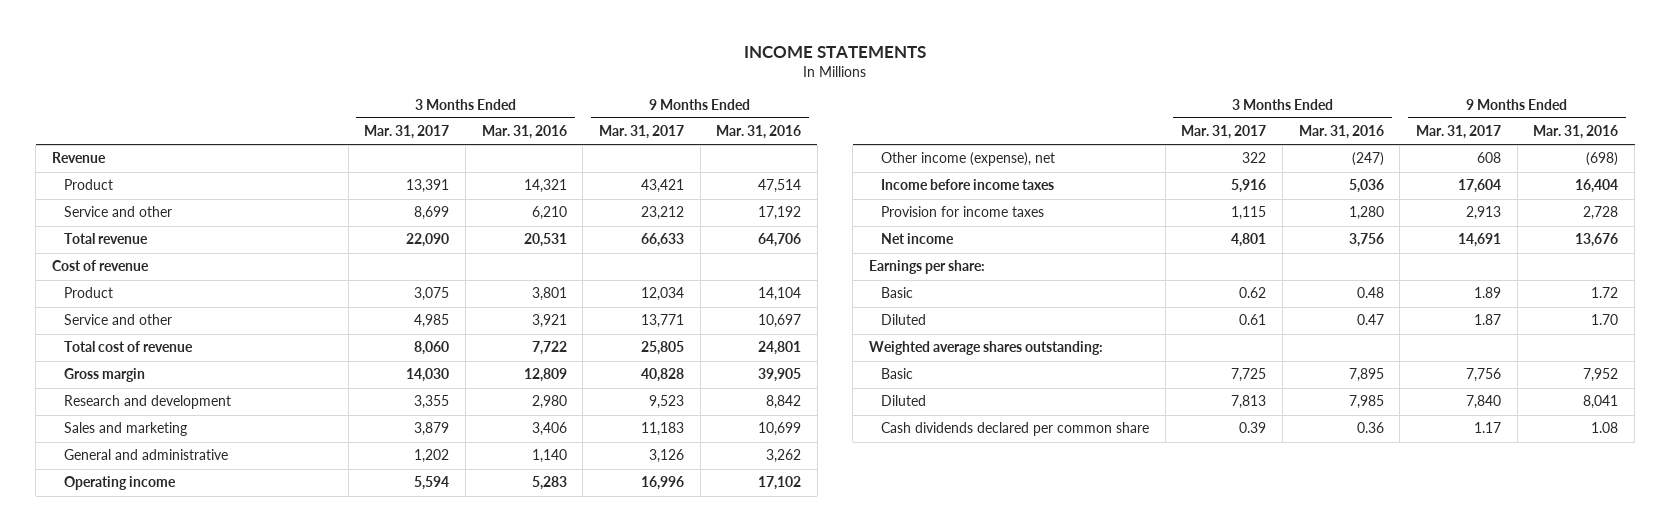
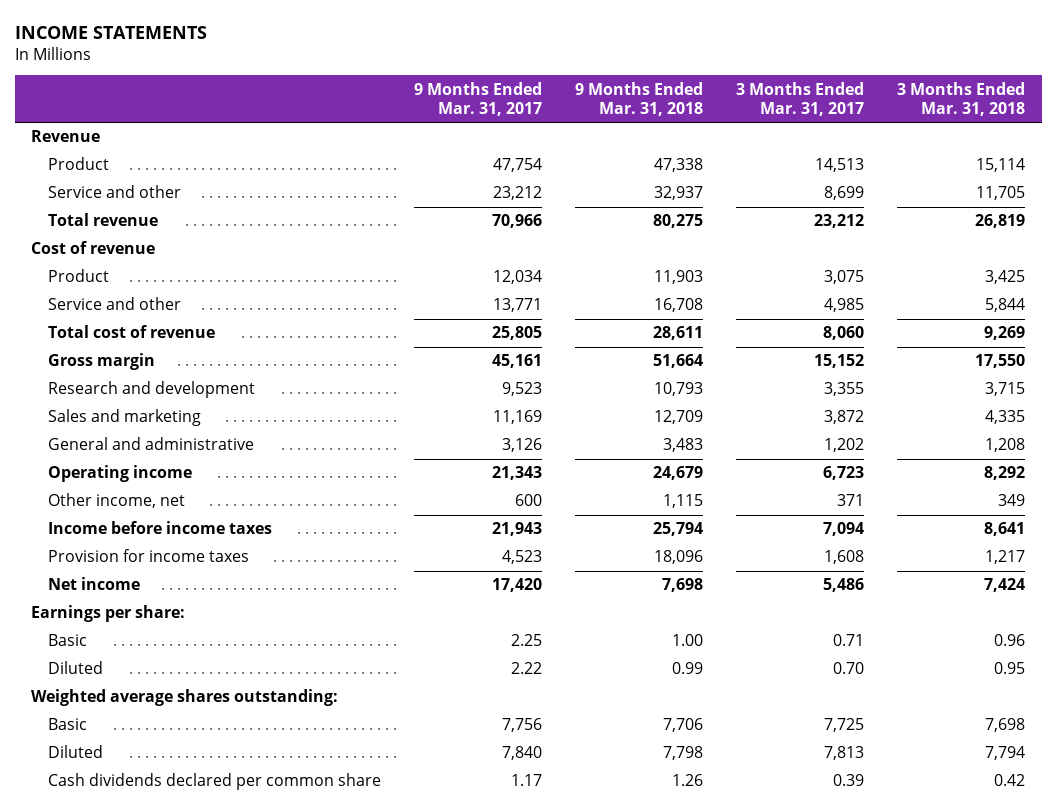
- | 3 Months Ended Mar. 31, 2017 | 3 Months Ended Mar. 31, 2016 | 9 Months Ended Mar. 31, 2017 | 9 Months Ended Mar. 31, 2016
+ | 9 Months Ended Mar. 31, 2017 | 9 Months Ended Mar. 31, 2018 | 3 Months Ended Mar. 31, 2017 | 3 Months Ended Mar. 31, 2018
- Product | 13,391 | 14,321 | 43,421 | 47,514
+ Product | 47,754 | 47,338 | 14,513 | 15,114
- Total revenue | 22,090 | 20,531 | 66,633 | 64,706
+ Total revenue | 70,966 | 80,275 | 23,212 | 26,819
- Gross margin | 14,030 | 12,809 | 40,828 | 39,905
+ Gross margin | 45,161 | 51,664 | 15,152 | 17,550
- Sales and marketing | 3,879 | 3,406 | 11,183 | 10,699
+ Sales and marketing | 11,169 | 12,709 | 3,872 | 4,335
- Operating income | 5,594 | 5,283 | 16,996 | 17,102
- Other income (expense), net | 322 | (247) | 608 | (698)
- Income before income taxes | 5,916 | 5,036 | 17,604 | 16,404
- Provision for income taxes | 1,115 | 1,280 | 2,913 | 2,728
- Net income | 4,801 | 3,756 | 14,691 | 13,676
+ Operating income | 21,343 | 24,679 | 6,723 | 8,292
+ Other income, net | 600 | 1,115 | 371 | 349
+ Income before income taxes | 21,943 | 25,794 | 7,094 | 8,641
+ Provision for income taxes | 4,523 | 18,096 | 1,608 | 1,217
+ Net income | 17,420 | 7,698 | 5,486 | 7,424
- Basic | 0.62 | 0.48 | 1.89 | 1.72
- Diluted | 0.61 | 0.47 | 1.87 | 1.70
+ Basic | 2.25 | 1.00 | 0.71 | 0.96
+ Diluted | 2.22 | 0.99 | 0.70 | 0.95

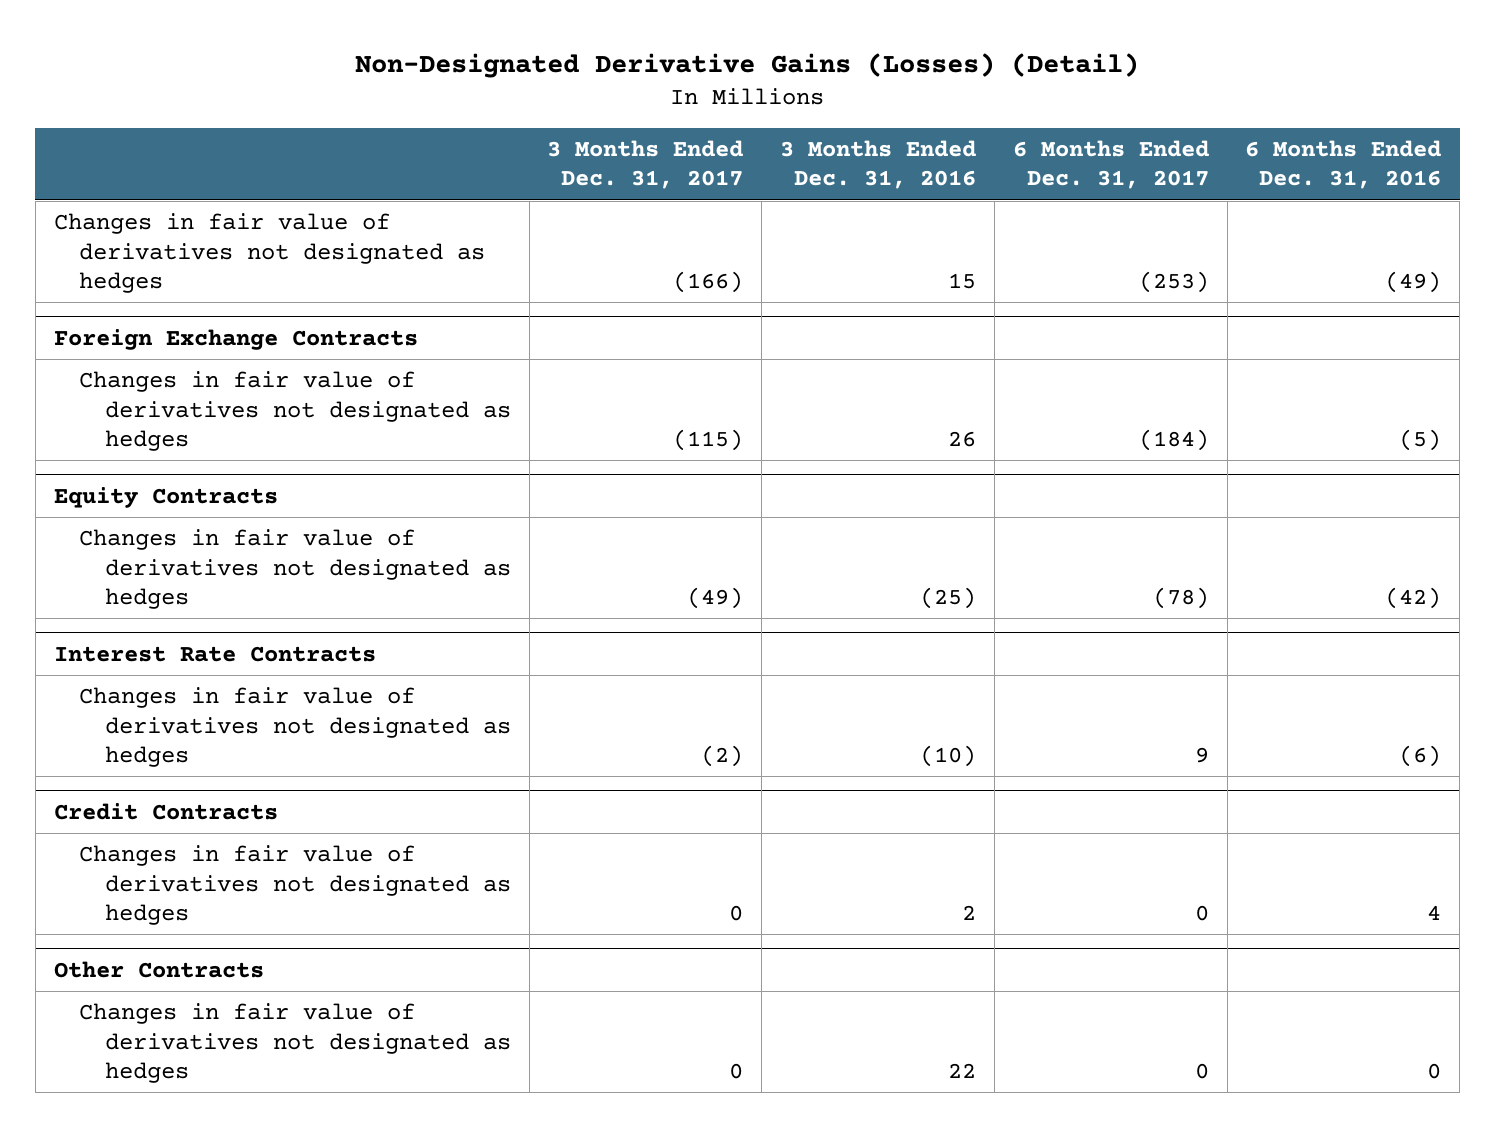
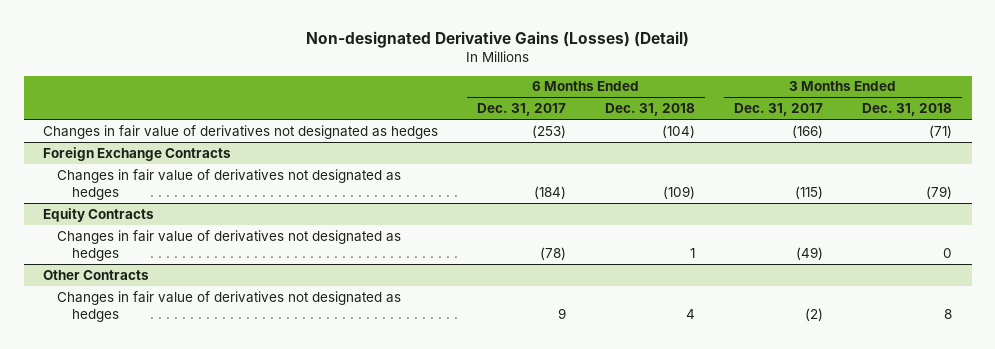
- Non-Designated Derivative Gains (Losses) (Detail)
+ Non-designated Derivative Gains (Losses) (Detail)
- | 3 Months Ended Dec. 31, 2017 | 3 Months Ended Dec. 31, 2016 | 6 Months Ended Dec. 31, 2017 | 6 Months Ended Dec. 31, 2016
+ | 6 Months Ended Dec. 31, 2017 | 6 Months Ended Dec. 31, 2018 | 3 Months Ended Dec. 31, 2017 | 3 Months Ended Dec. 31, 2018
- Interest Rate Contracts
- Changes in fair value of derivatives not designated as hedges | (2) | (10) | 9 | (6)
- Credit Contracts
- Changes in fair value of derivatives not designated as hedges | 0 | 2 | 0 | 4
@ Other Contracts
- Changes in fair value of derivatives not designated as hedges | 0 | 22 | 0 | 0
+ Changes in fair value of derivatives not designated as hedges | 9 | 4 | (2) | 8

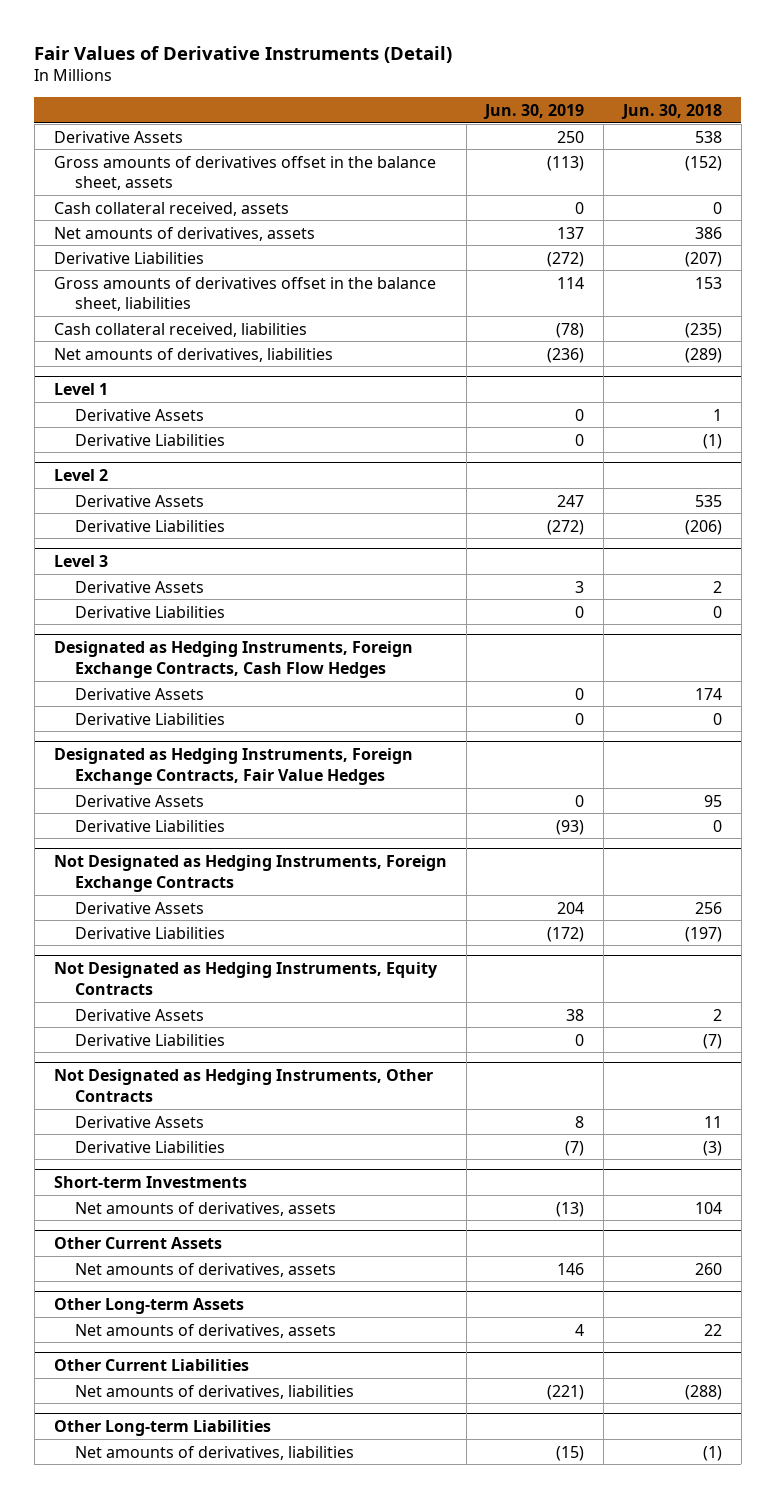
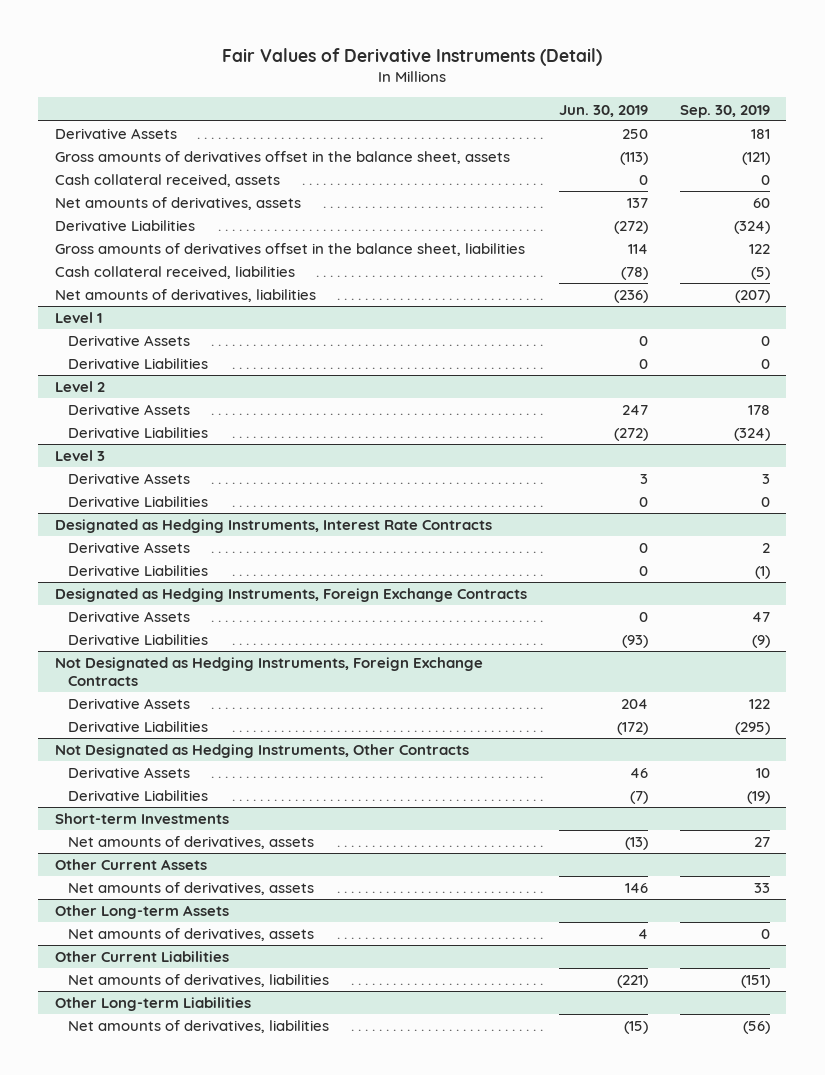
- | Jun. 30, 2019 | Jun. 30, 2018
+ | Jun. 30, 2019 | Sep. 30, 2019
- Designated as Hedging Instruments, Foreign Exchange Contracts, Cash Flow Hedges
+ Designated as Hedging Instruments, Interest Rate Contracts
- Designated as Hedging Instruments, Foreign Exchange Contracts, Fair Value Hedges
+ Designated as Hedging Instruments, Foreign Exchange Contracts
- Not Designated as Hedging Instruments, Equity Contracts
- Derivative Assets | 38 | 2
- Derivative Liabilities | 0 | (7)
@ Not Designated as Hedging Instruments, Other Contracts
- Derivative Assets | 8 | 11
+ Derivative Assets | 46 | 10

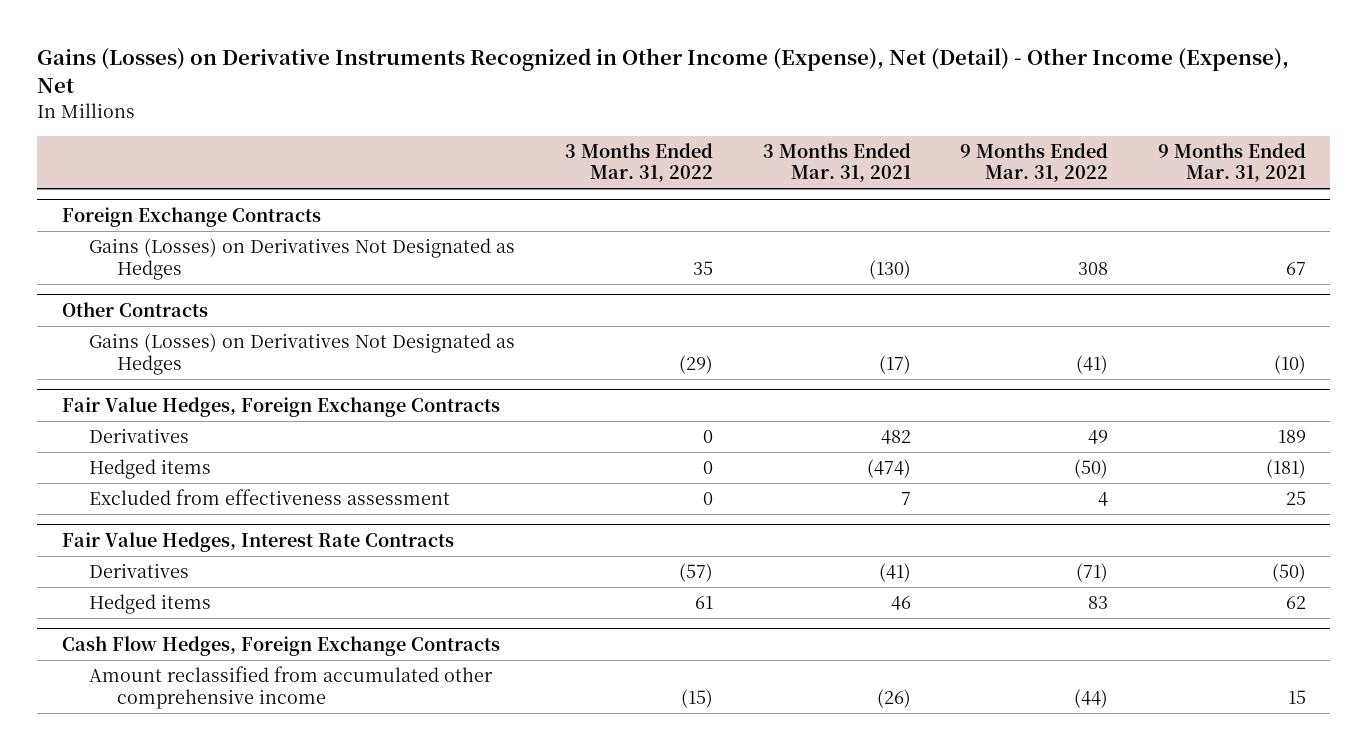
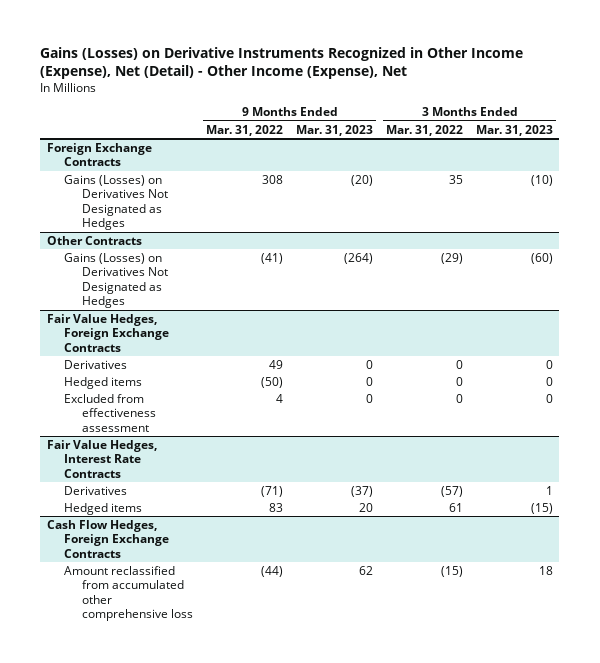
- | 3 Months Ended Mar. 31, 2022 | 3 Months Ended Mar. 31, 2021 | 9 Months Ended Mar. 31, 2022 | 9 Months Ended Mar. 31, 2021
+ | 9 Months Ended Mar. 31, 2022 | 9 Months Ended Mar. 31, 2023 | 3 Months Ended Mar. 31, 2022 | 3 Months Ended Mar. 31, 2023
@ Cash Flow Hedges, Foreign Exchange Contracts
- Amount reclassified from accumulated other comprehensive income | (15) | (26) | (44) | 15
+ Amount reclassified from accumulated other comprehensive loss | (44) | 62 | (15) | 18

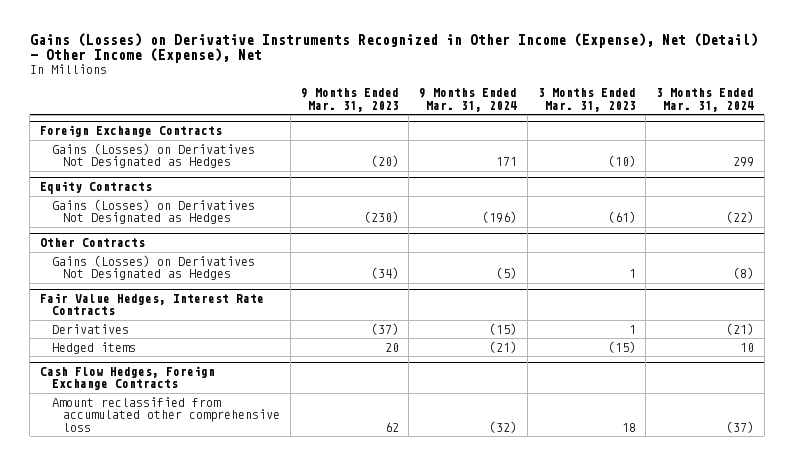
- | 9 Months Ended Mar. 31, 2022 | 9 Months Ended Mar. 31, 2023 | 3 Months Ended Mar. 31, 2022 | 3 Months Ended Mar. 31, 2023
+ | 9 Months Ended Mar. 31, 2023 | 9 Months Ended Mar. 31, 2024 | 3 Months Ended Mar. 31, 2023 | 3 Months Ended Mar. 31, 2024
+ Equity Contracts
+ Gains (Losses) on Derivatives Not Designated as Hedges | (230) | (196) | (61) | (22)
@ Other Contracts
- Gains (Losses) on Derivatives Not Designated as Hedges | (41) | (264) | (29) | (60)
- Fair Value Hedges, Foreign Exchange Contracts
- Derivatives | 49 | 0 | 0 | 0
- Hedged items | (50) | 0 | 0 | 0
- Excluded from effectiveness assessment | 4 | 0 | 0 | 0
@ Other Contracts
+ Gains (Losses) on Derivatives Not Designated as Hedges | (34) | (5) | 1 | (8)

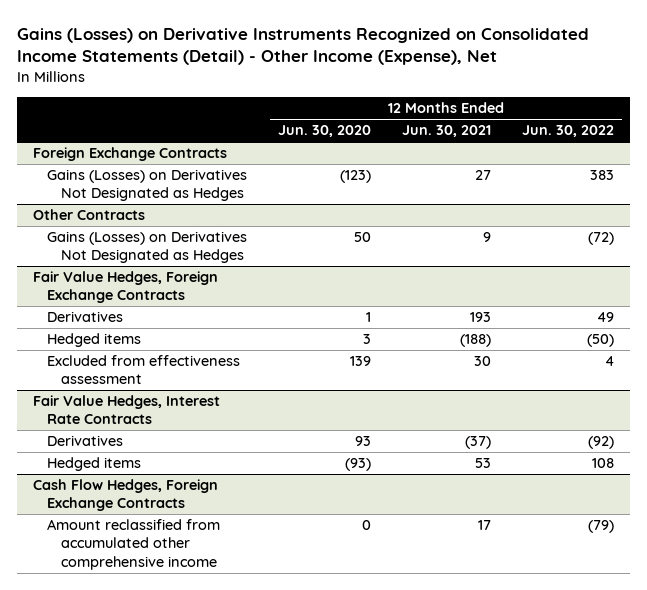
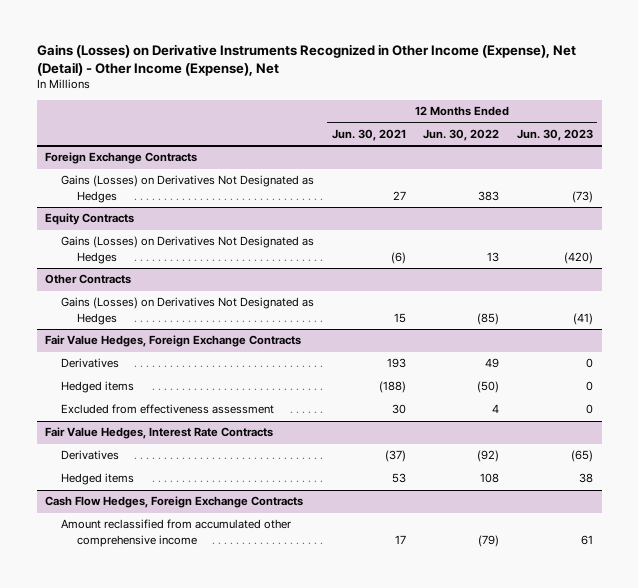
- Gains (Losses) on Derivative Instruments Recognized on Consolidated Income Statements (Detail) - Other Income (Expense), Net
+ Gains (Losses) on Derivative Instruments Recognized in Other Income (Expense), Net (Detail) - Other Income (Expense), Net
- | 12 Months Ended Jun. 30, 2020 | 12 Months Ended Jun. 30, 2021 | 12 Months Ended Jun. 30, 2022
+ | 12 Months Ended Jun. 30, 2021 | 12 Months Ended Jun. 30, 2022 | 12 Months Ended Jun. 30, 2023
+ Equity Contracts
+ Gains (Losses) on Derivatives Not Designated as Hedges | (6) | 13 | (420)
@ Other Contracts
- Gains (Losses) on Derivatives Not Designated as Hedges | 50 | 9 | (72)
+ Gains (Losses) on Derivatives Not Designated as Hedges | 15 | (85) | (41)

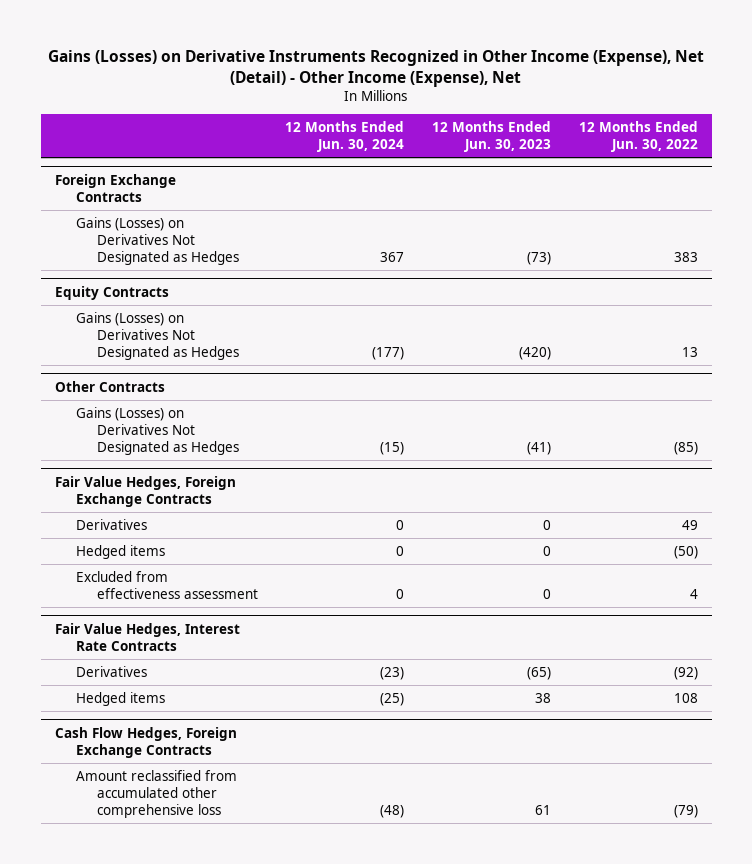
- | 12 Months Ended Jun. 30, 2021 | 12 Months Ended Jun. 30, 2022 | 12 Months Ended Jun. 30, 2023
+ | 12 Months Ended Jun. 30, 2024 | 12 Months Ended Jun. 30, 2023 | 12 Months Ended Jun. 30, 2022
@ Cash Flow Hedges, Foreign Exchange Contracts
- Amount reclassified from accumulated other comprehensive income | 17 | (79) | 61
+ Amount reclassified from accumulated other comprehensive loss | (48) | 61 | (79)

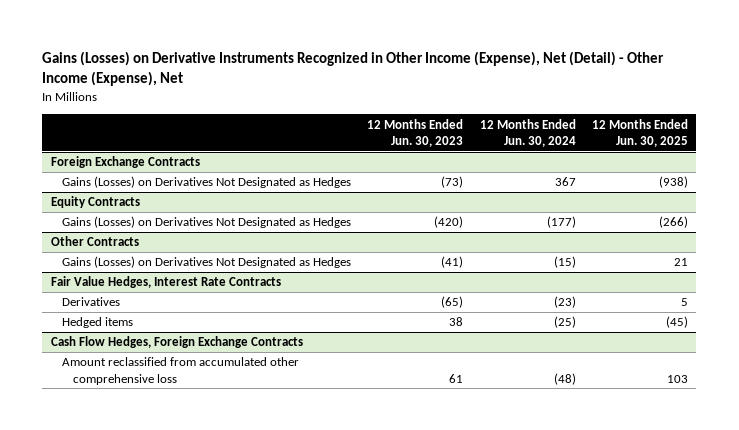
- | 12 Months Ended Jun. 30, 2024 | 12 Months Ended Jun. 30, 2023 | 12 Months Ended Jun. 30, 2022
+ | 12 Months Ended Jun. 30, 2023 | 12 Months Ended Jun. 30, 2024 | 12 Months Ended Jun. 30, 2025
- Fair Value Hedges, Foreign Exchange Contracts
- Derivatives | 0 | 0 | 49
- Hedged items | 0 | 0 | (50)
- Excluded from effectiveness assessment | 0 | 0 | 4

